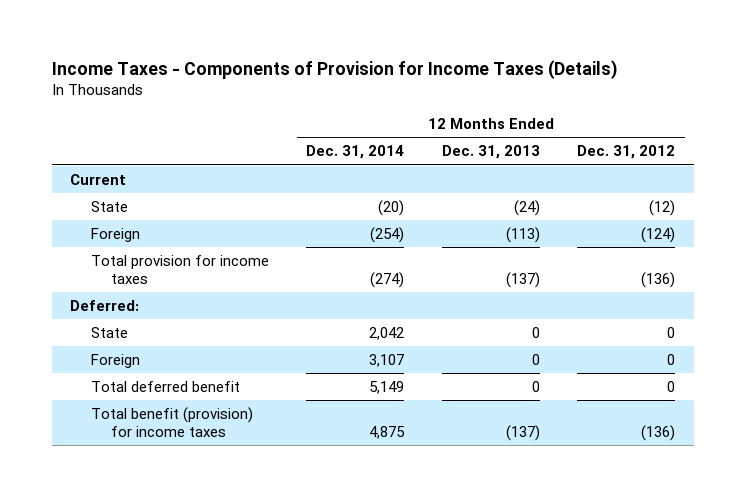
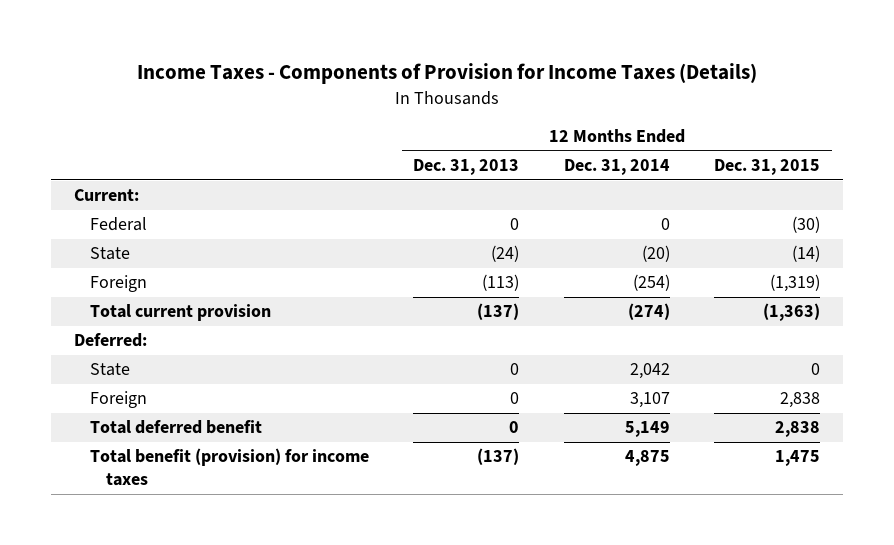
- | 12 Months Ended Dec. 31, 2014 | 12 Months Ended Dec. 31, 2013 | 12 Months Ended Dec. 31, 2012
+ | 12 Months Ended Dec. 31, 2013 | 12 Months Ended Dec. 31, 2014 | 12 Months Ended Dec. 31, 2015
- Current
+ Current:
+ Federal | 0 | 0 | (30)
- Total provision for income taxes | (274) | (137) | (136)
+ Total current provision | (137) | (274) | (1,363)

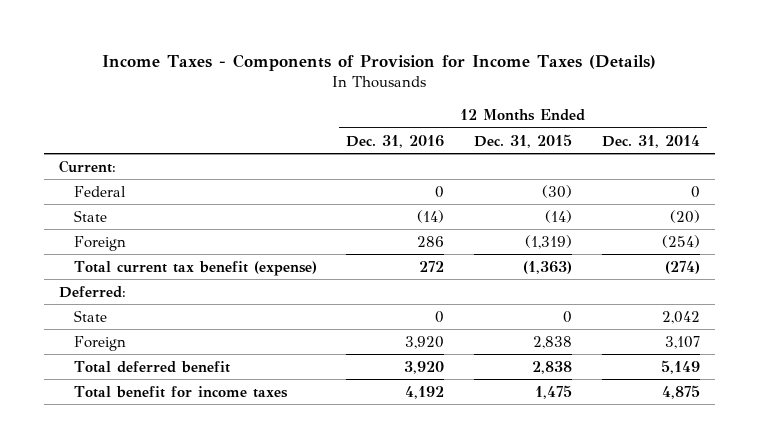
- | 12 Months Ended Dec. 31, 2013 | 12 Months Ended Dec. 31, 2014 | 12 Months Ended Dec. 31, 2015
+ | 12 Months Ended Dec. 31, 2016 | 12 Months Ended Dec. 31, 2015 | 12 Months Ended Dec. 31, 2014
- Total current provision | (137) | (274) | (1,363)
+ Total current tax benefit (expense) | 272 | (1,363) | (274)
- Total benefit (provision) for income taxes | (137) | 4,875 | 1,475
+ Total benefit for income taxes | 4,192 | 1,475 | 4,875

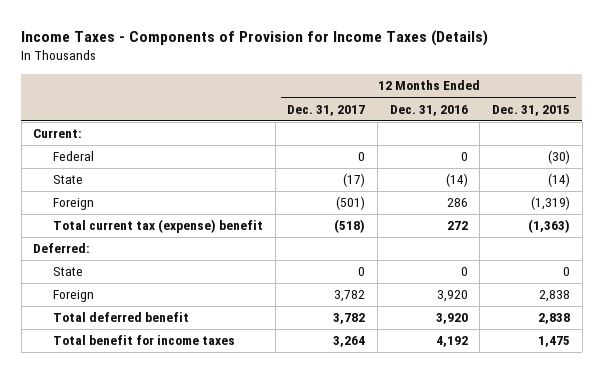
- | 12 Months Ended Dec. 31, 2016 | 12 Months Ended Dec. 31, 2015 | 12 Months Ended Dec. 31, 2014
+ | 12 Months Ended Dec. 31, 2017 | 12 Months Ended Dec. 31, 2016 | 12 Months Ended Dec. 31, 2015
- Total current tax benefit (expense) | 272 | (1,363) | (274)
+ Total current tax (expense) benefit | (518) | 272 | (1,363)

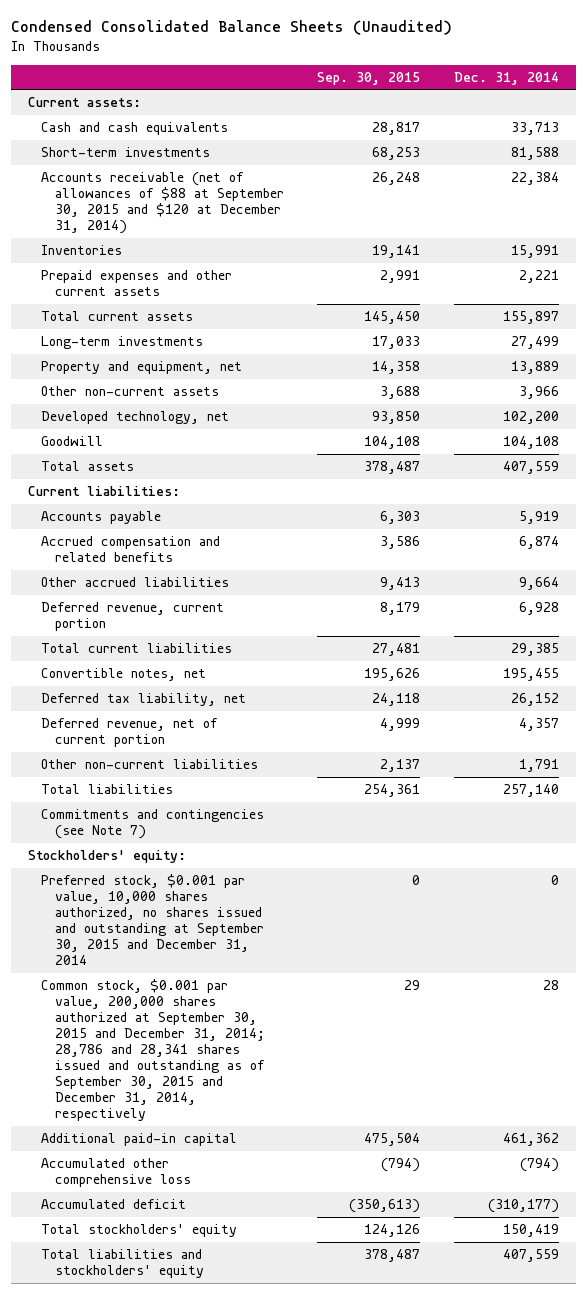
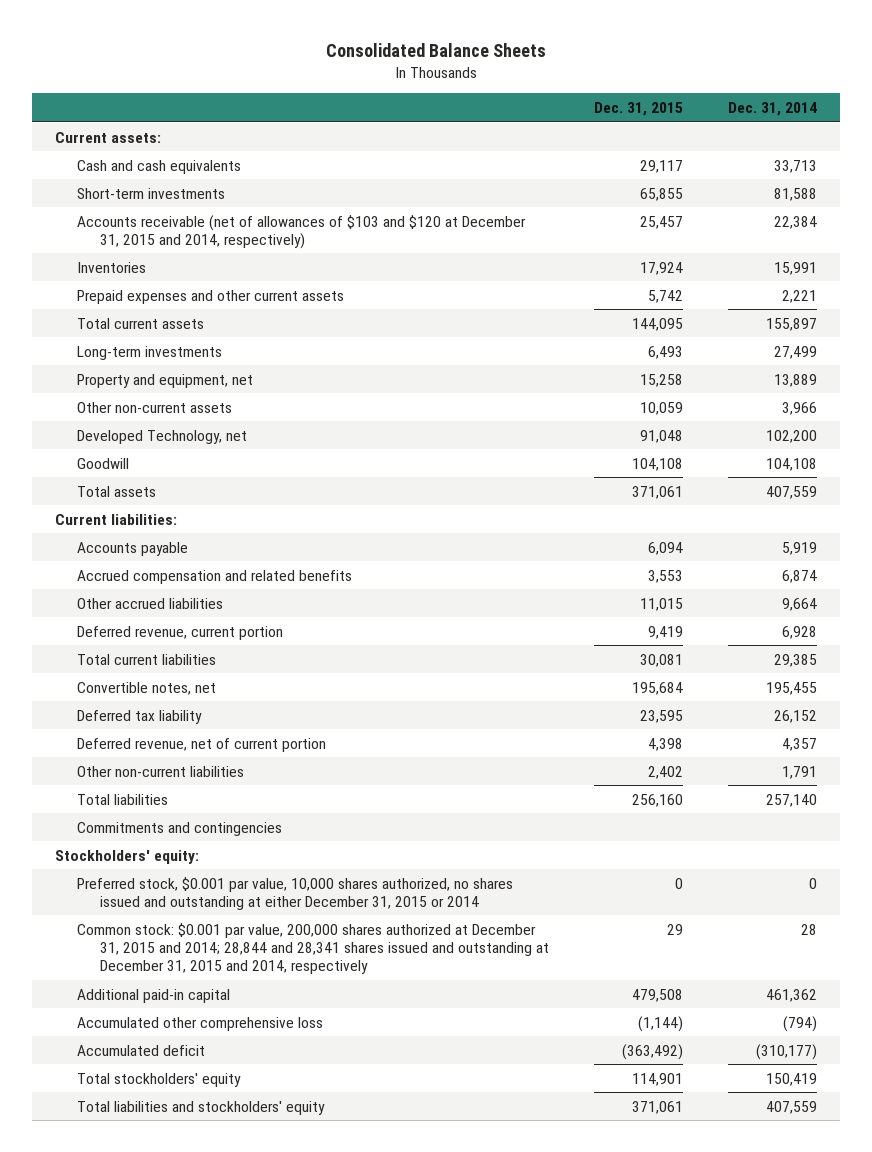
- Condensed Consolidated Balance Sheets (Unaudited)
+ Consolidated Balance Sheets
- | Sep. 30, 2015 | Dec. 31, 2014
+ | Dec. 31, 2015 | Dec. 31, 2014
- Accounts receivable (net of allowances of $88 at September 30, 2015 and $120 at December 31, 2014) | 26,248 | 22,384
+ Accounts receivable (net of allowances of $103 and $120 at December 31, 2015 and 2014, respectively) | 25,457 | 22,384
- Developed technology, net | 93,850 | 102,200
+ Developed Technology, net | 91,048 | 102,200
- Deferred tax liability, net | 24,118 | 26,152
+ Deferred tax liability | 23,595 | 26,152
- Commitments and contingencies (see Note 7)
+ Commitments and contingencies
- Preferred stock, $0.001 par value, 10,000 shares authorized, no shares issued and outstanding at September 30, 2015 and December 31, 2014 | 0 | 0
- Common stock, $0.001 par value, 200,000 shares authorized at September 30, 2015 and December 31, 2014; 28,786 and 28,341 shares issued and outstanding as of September 30, 2015 and December 31, 2014, respectively | 29 | 28
+ Preferred stock, $0.001 par value, 10,000 shares authorized, no shares issued and outstanding at either December 31, 2015 or 2014 | 0 | 0
+ Common stock: $0.001 par value, 200,000 shares authorized at December 31, 2015 and 2014; 28,844 and 28,341 shares issued and outstanding at December 31, 2015 and 2014, respectively | 29 | 28

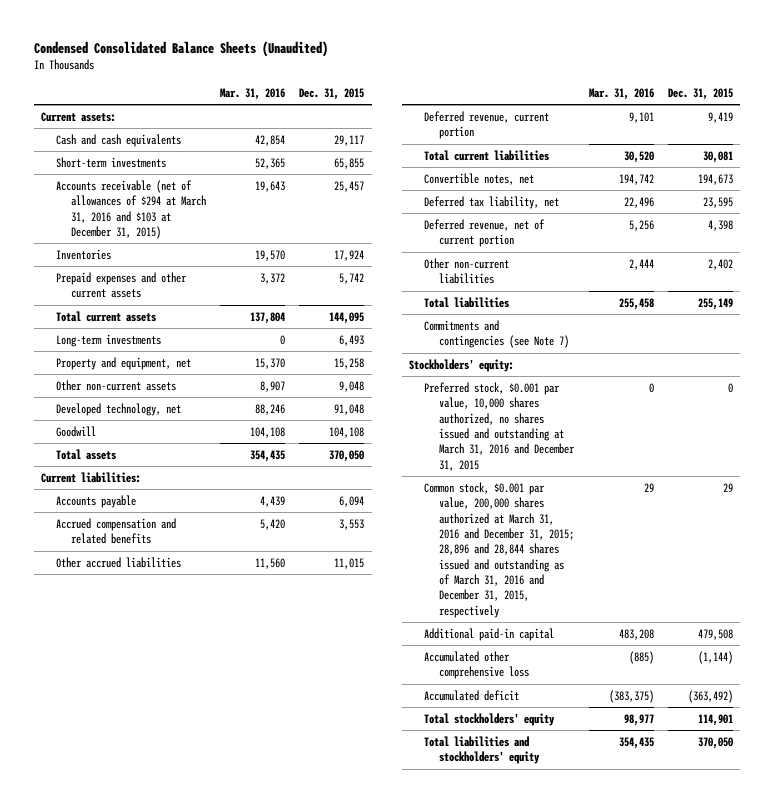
- Consolidated Balance Sheets
+ Condensed Consolidated Balance Sheets (Unaudited)
- | Dec. 31, 2015 | Dec. 31, 2014
+ | Mar. 31, 2016 | Dec. 31, 2015
- Accounts receivable (net of allowances of $103 and $120 at December 31, 2015 and 2014, respectively) | 25,457 | 22,384
+ Accounts receivable (net of allowances of $294 at March 31, 2016 and $103 at December 31, 2015) | 19,643 | 25,457
- Other non-current assets | 10,059 | 3,966
- Developed Technology, net | 91,048 | 102,200
+ Other non-current assets | 8,907 | 9,048
+ Developed technology, net | 88,246 | 91,048
- Total assets | 371,061 | 407,559
+ Total assets | 354,435 | 370,050
- Convertible notes, net | 195,684 | 195,455
- Deferred tax liability | 23,595 | 26,152
+ Convertible notes, net | 194,742 | 194,673
+ Deferred tax liability, net | 22,496 | 23,595
- Total liabilities | 256,160 | 257,140
- Commitments and contingencies
+ Total liabilities | 255,458 | 255,149
+ Commitments and contingencies (see Note 7)
- Preferred stock, $0.001 par value, 10,000 shares authorized, no shares issued and outstanding at either December 31, 2015 or 2014 | 0 | 0
- Common stock: $0.001 par value, 200,000 shares authorized at December 31, 2015 and 2014; 28,844 and 28,341 shares issued and outstanding at December 31, 2015 and 2014, respectively | 29 | 28
+ Preferred stock, $0.001 par value, 10,000 shares authorized, no shares issued and outstanding at March 31, 2016 and December 31, 2015 | 0 | 0
+ Common stock, $0.001 par value, 200,000 shares authorized at March 31, 2016 and December 31, 2015; 28,896 and 28,844 shares issued and outstanding as of March 31, 2016 and December 31, 2015, respectively | 29 | 29
- Total liabilities and stockholders' equity | 371,061 | 407,559
+ Total liabilities and stockholders' equity | 354,435 | 370,050

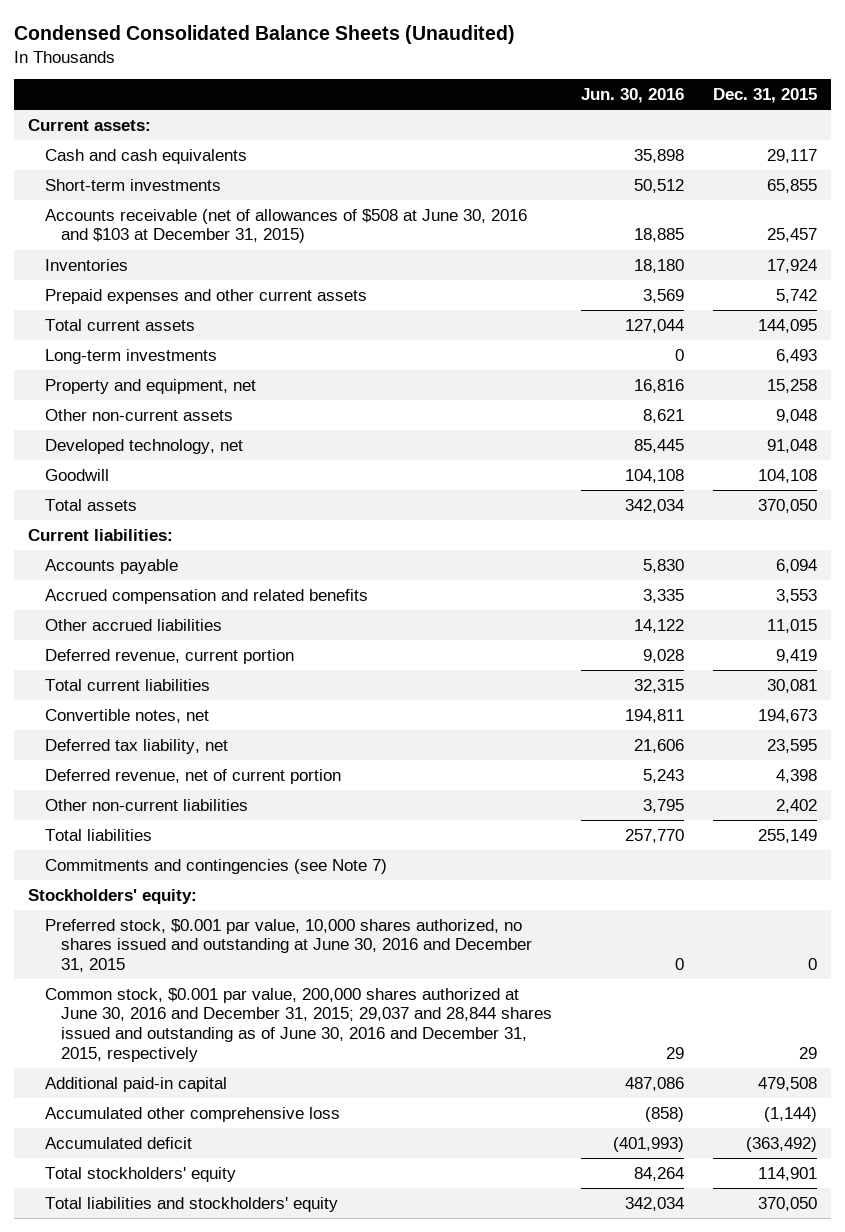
- | Mar. 31, 2016 | Dec. 31, 2015
+ | Jun. 30, 2016 | Dec. 31, 2015
- Accounts receivable (net of allowances of $294 at March 31, 2016 and $103 at December 31, 2015) | 19,643 | 25,457
+ Accounts receivable (net of allowances of $508 at June 30, 2016 and $103 at December 31, 2015) | 18,885 | 25,457
- Preferred stock, $0.001 par value, 10,000 shares authorized, no shares issued and outstanding at March 31, 2016 and December 31, 2015 | 0 | 0
- Common stock, $0.001 par value, 200,000 shares authorized at March 31, 2016 and December 31, 2015; 28,896 and 28,844 shares issued and outstanding as of March 31, 2016 and December 31, 2015, respectively | 29 | 29
+ Preferred stock, $0.001 par value, 10,000 shares authorized, no shares issued and outstanding at June 30, 2016 and December 31, 2015 | 0 | 0
+ Common stock, $0.001 par value, 200,000 shares authorized at June 30, 2016 and December 31, 2015; 29,037 and 28,844 shares issued and outstanding as of June 30, 2016 and December 31, 2015, respectively | 29 | 29

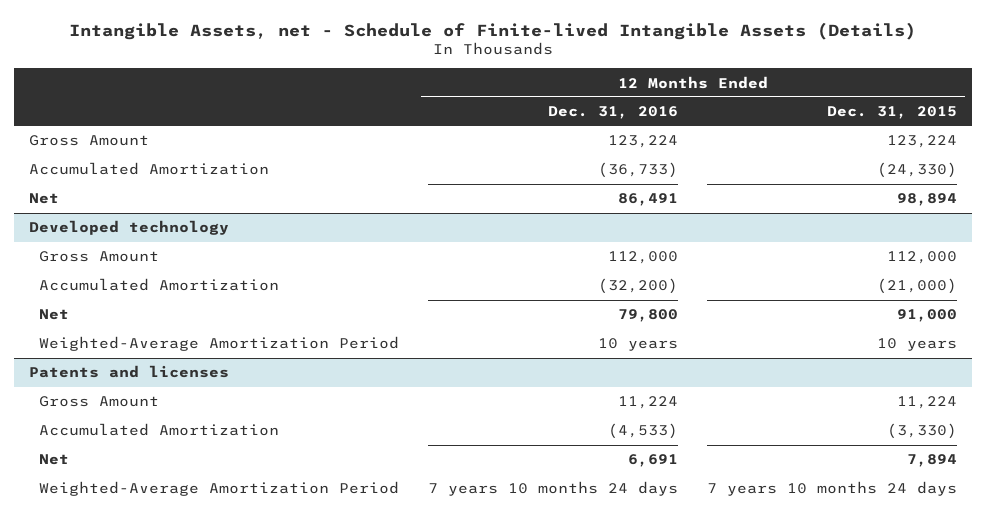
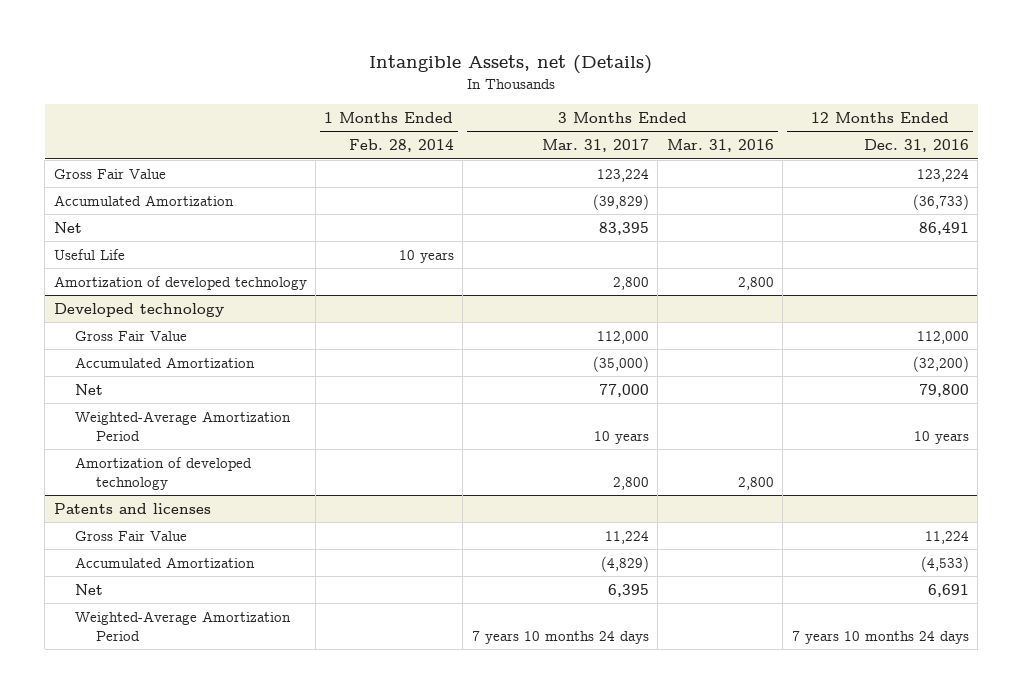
- Intangible Assets, net - Schedule of Finite-lived Intangible Assets (Details)
+ Intangible Assets, net (Details)
- | 12 Months Ended Dec. 31, 2016 | 12 Months Ended Dec. 31, 2015
+ | 1 Months Ended Feb. 28, 2014 | 3 Months Ended Mar. 31, 2017 | 3 Months Ended Mar. 31, 2016 | 12 Months Ended Dec. 31, 2016
- Gross Amount | 123,224 | 123,224
+ Gross Fair Value | | 123,224 | | 123,224
+ Useful Life | 10 years | | |
+ Amortization of developed technology | | 2,800 | 2,800 |
@ Developed technology
- Gross Amount | 112,000 | 112,000
+ Gross Fair Value | | 112,000 | | 112,000
+ Amortization of developed technology | | 2,800 | 2,800 |
@ Patents and licenses
- Gross Amount | 11,224 | 11,224
+ Gross Fair Value | | 11,224 | | 11,224

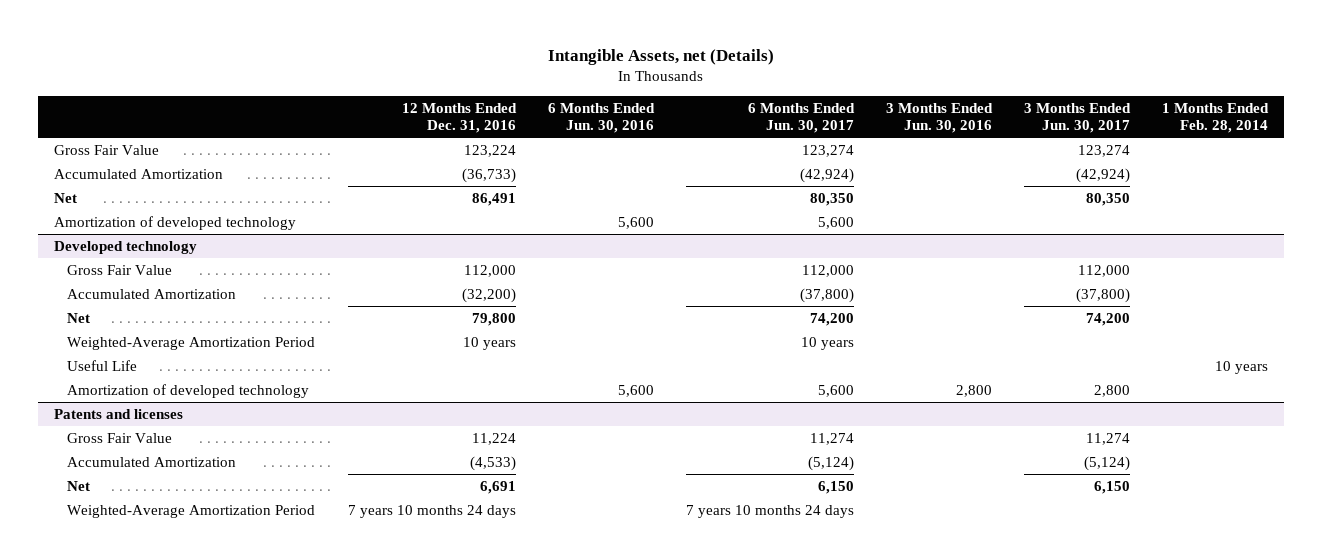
- | 1 Months Ended Feb. 28, 2014 | 3 Months Ended Mar. 31, 2017 | 3 Months Ended Mar. 31, 2016 | 12 Months Ended Dec. 31, 2016
+ | 12 Months Ended Dec. 31, 2016 | 6 Months Ended Jun. 30, 2016 | 6 Months Ended Jun. 30, 2017 | 3 Months Ended Jun. 30, 2016 | 3 Months Ended Jun. 30, 2017 | 1 Months Ended Feb. 28, 2014
- Useful Life | 10 years | | |
@ Developed technology
+ Useful Life | | | | | | 10 years

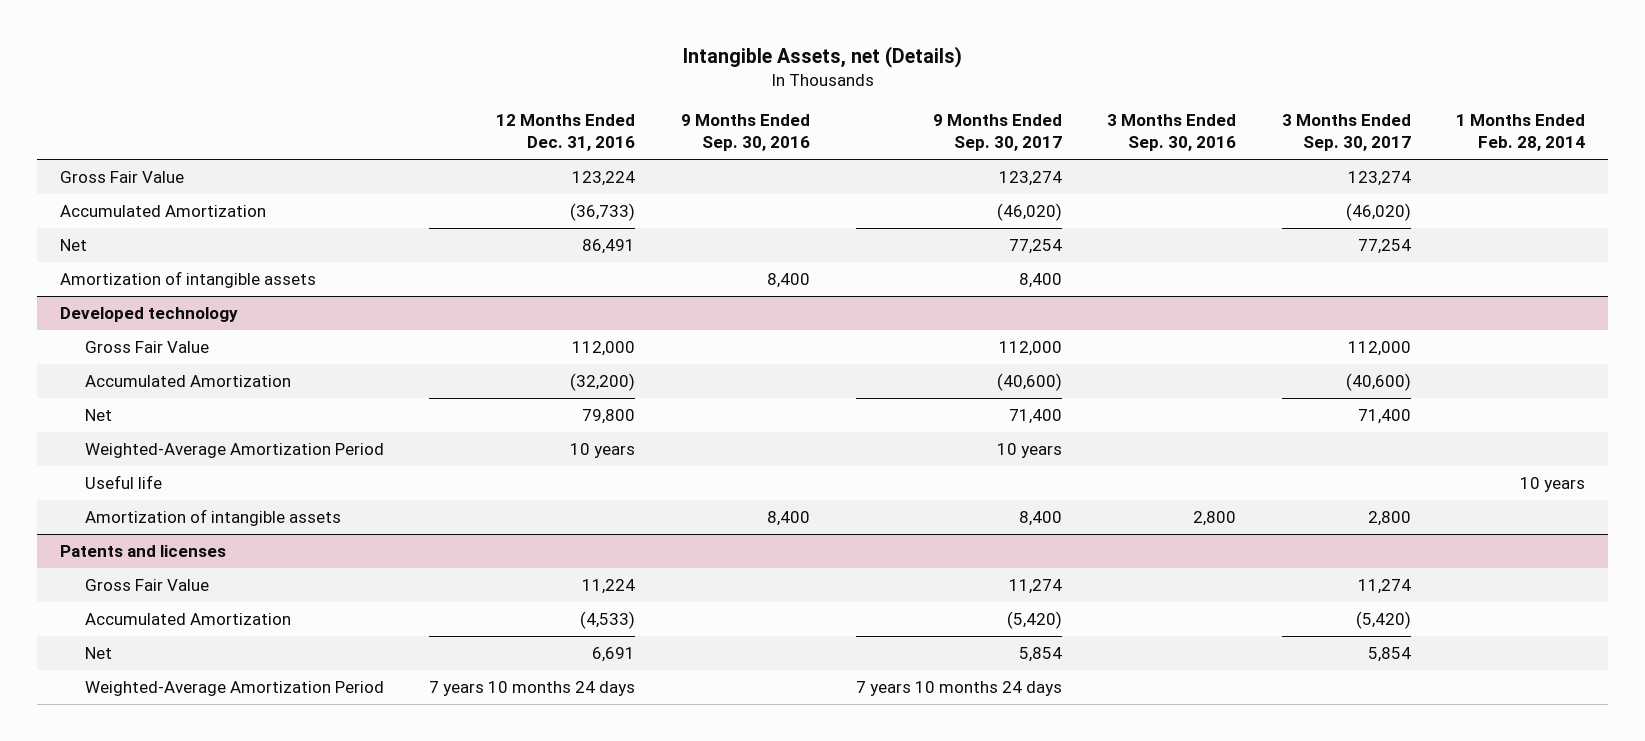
- | 12 Months Ended Dec. 31, 2016 | 6 Months Ended Jun. 30, 2016 | 6 Months Ended Jun. 30, 2017 | 3 Months Ended Jun. 30, 2016 | 3 Months Ended Jun. 30, 2017 | 1 Months Ended Feb. 28, 2014
+ | 12 Months Ended Dec. 31, 2016 | 9 Months Ended Sep. 30, 2016 | 9 Months Ended Sep. 30, 2017 | 3 Months Ended Sep. 30, 2016 | 3 Months Ended Sep. 30, 2017 | 1 Months Ended Feb. 28, 2014
- Amortization of developed technology | | 5,600 | 5,600 | | |
+ Amortization of intangible assets | | 8,400 | 8,400 | | |
@ Developed technology
- Useful Life | | | | | | 10 years
- Amortization of developed technology | | 5,600 | 5,600 | 2,800 | 2,800 |
+ Useful life | | | | | | 10 years
+ Amortization of intangible assets | | 8,400 | 8,400 | 2,800 | 2,800 |

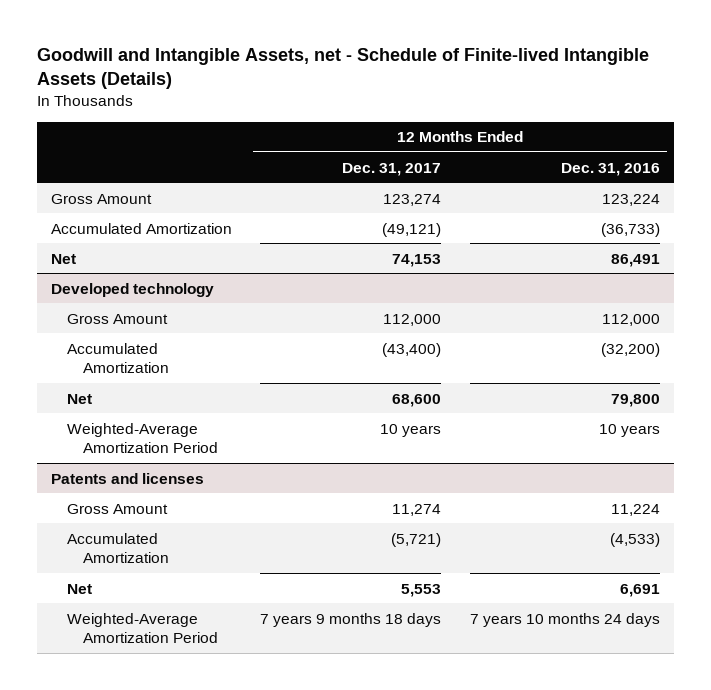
- Intangible Assets, net (Details)
+ Goodwill and Intangible Assets, net - Schedule of Finite-lived Intangible Assets (Details)
- | 12 Months Ended Dec. 31, 2016 | 9 Months Ended Sep. 30, 2016 | 9 Months Ended Sep. 30, 2017 | 3 Months Ended Sep. 30, 2016 | 3 Months Ended Sep. 30, 2017 | 1 Months Ended Feb. 28, 2014
+ | 12 Months Ended Dec. 31, 2017 | 12 Months Ended Dec. 31, 2016
- Gross Fair Value | 123,224 | | 123,274 | | 123,274 |
+ Gross Amount | 123,274 | 123,224
- Amortization of intangible assets | | 8,400 | 8,400 | | |
@ Developed technology
- Gross Fair Value | 112,000 | | 112,000 | | 112,000 |
+ Gross Amount | 112,000 | 112,000
- Useful life | | | | | | 10 years
- Amortization of intangible assets | | 8,400 | 8,400 | 2,800 | 2,800 |
@ Patents and licenses
- Gross Fair Value | 11,224 | | 11,274 | | 11,274 |
+ Gross Amount | 11,274 | 11,224

